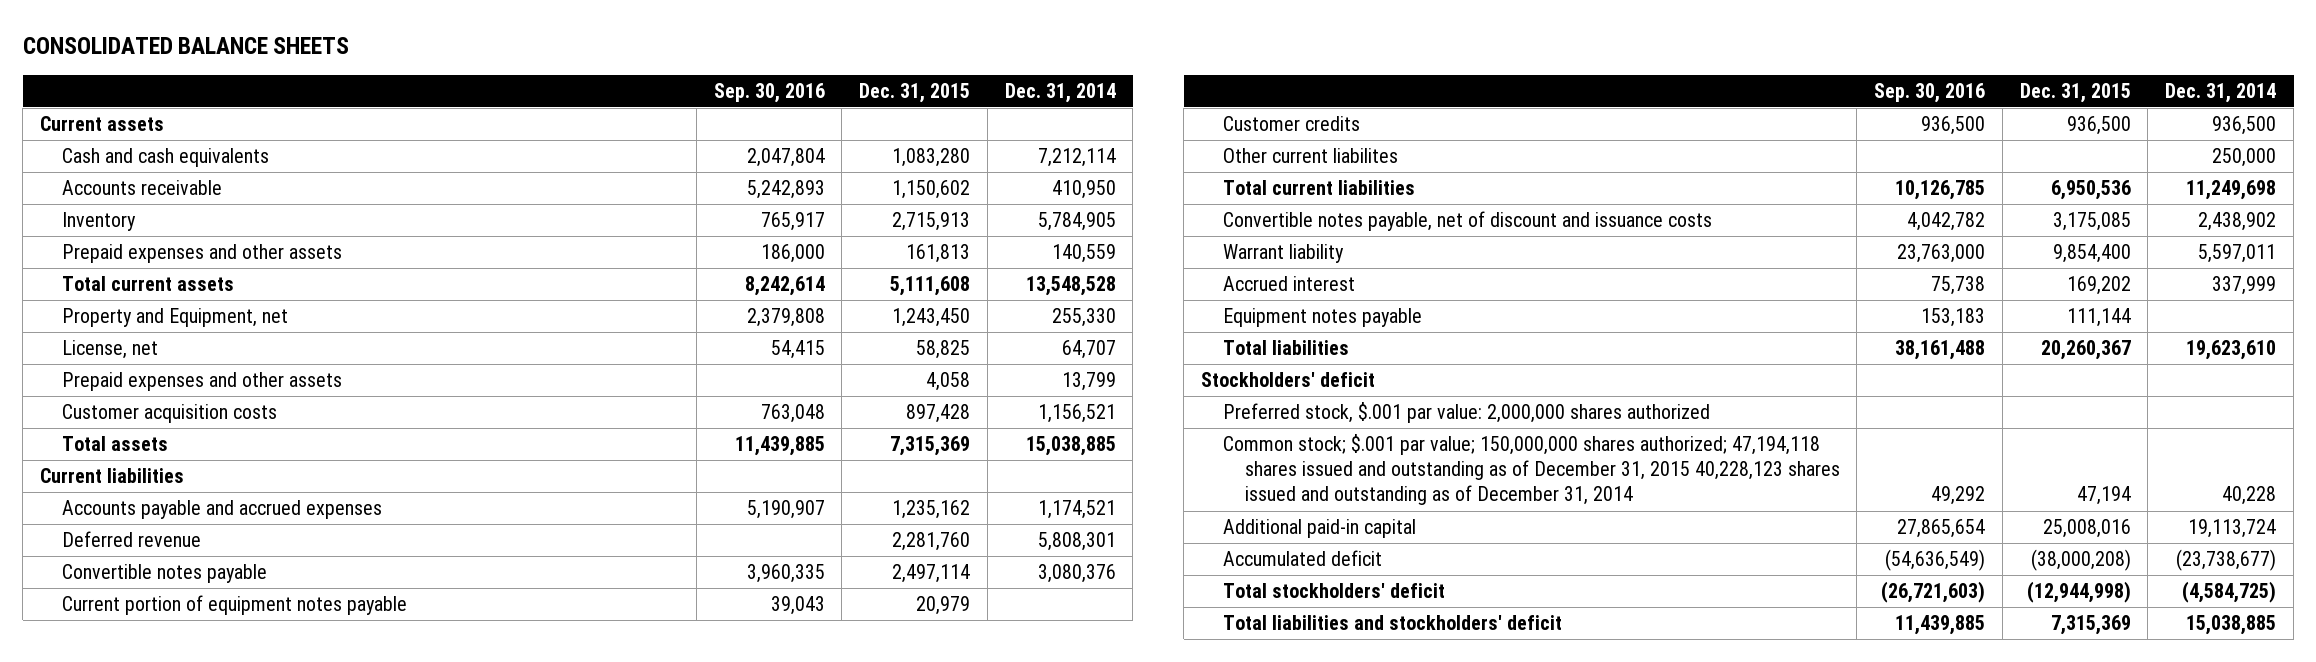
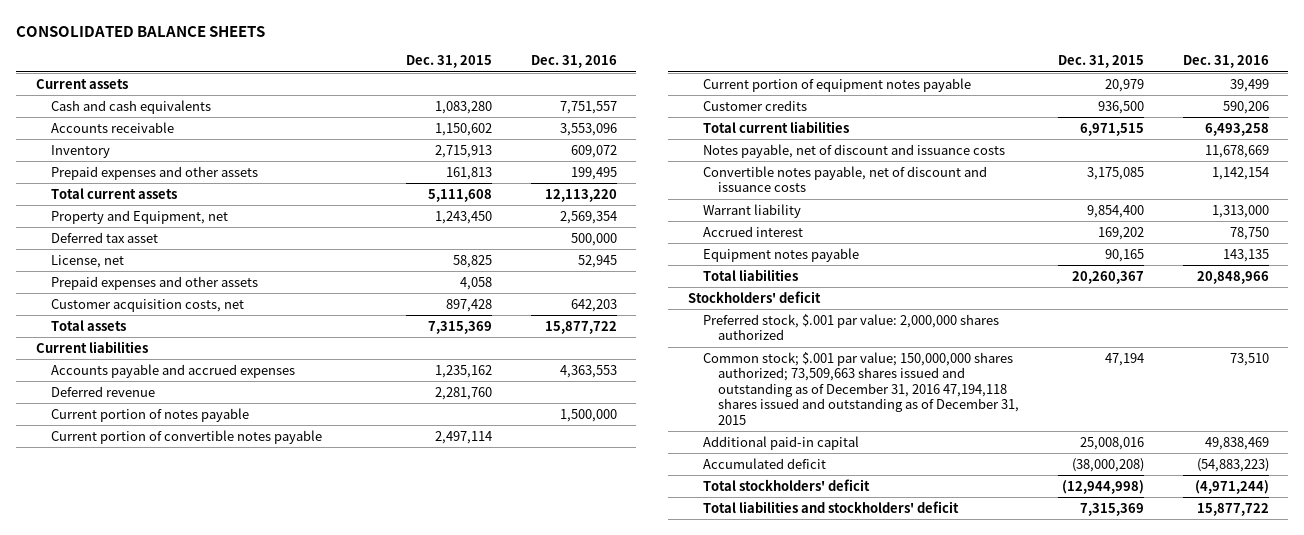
- | Sep. 30, 2016 | Dec. 31, 2015 | Dec. 31, 2014
+ | Dec. 31, 2015 | Dec. 31, 2016
+ Deferred tax asset | | 500,000
- Customer acquisition costs | 763,048 | 897,428 | 1,156,521
+ Customer acquisition costs, net | 897,428 | 642,203
- Convertible notes payable | 3,960,335 | 2,497,114 | 3,080,376
+ Current portion of notes payable | | 1,500,000
+ Current portion of convertible notes payable | 2,497,114 |
- Other current liabilites | | | 250,000
- Total current liabilities | 10,126,785 | 6,950,536 | 11,249,698
+ Total current liabilities | 6,971,515 | 6,493,258
+ Notes payable, net of discount and issuance costs | | 11,678,669
- Equipment notes payable | 153,183 | 111,144 |
+ Equipment notes payable | 90,165 | 143,135
- Common stock; $.001 par value; 150,000,000 shares authorized; 47,194,118 shares issued and outstanding as of December 31, 2015 40,228,123 shares issued and outstanding as of December 31, 2014 | 49,292 | 47,194 | 40,228
+ Common stock; $.001 par value; 150,000,000 shares authorized; 73,509,663 shares issued and outstanding as of December 31, 2016 47,194,118 shares issued and outstanding as of December 31, 2015 | 47,194 | 73,510

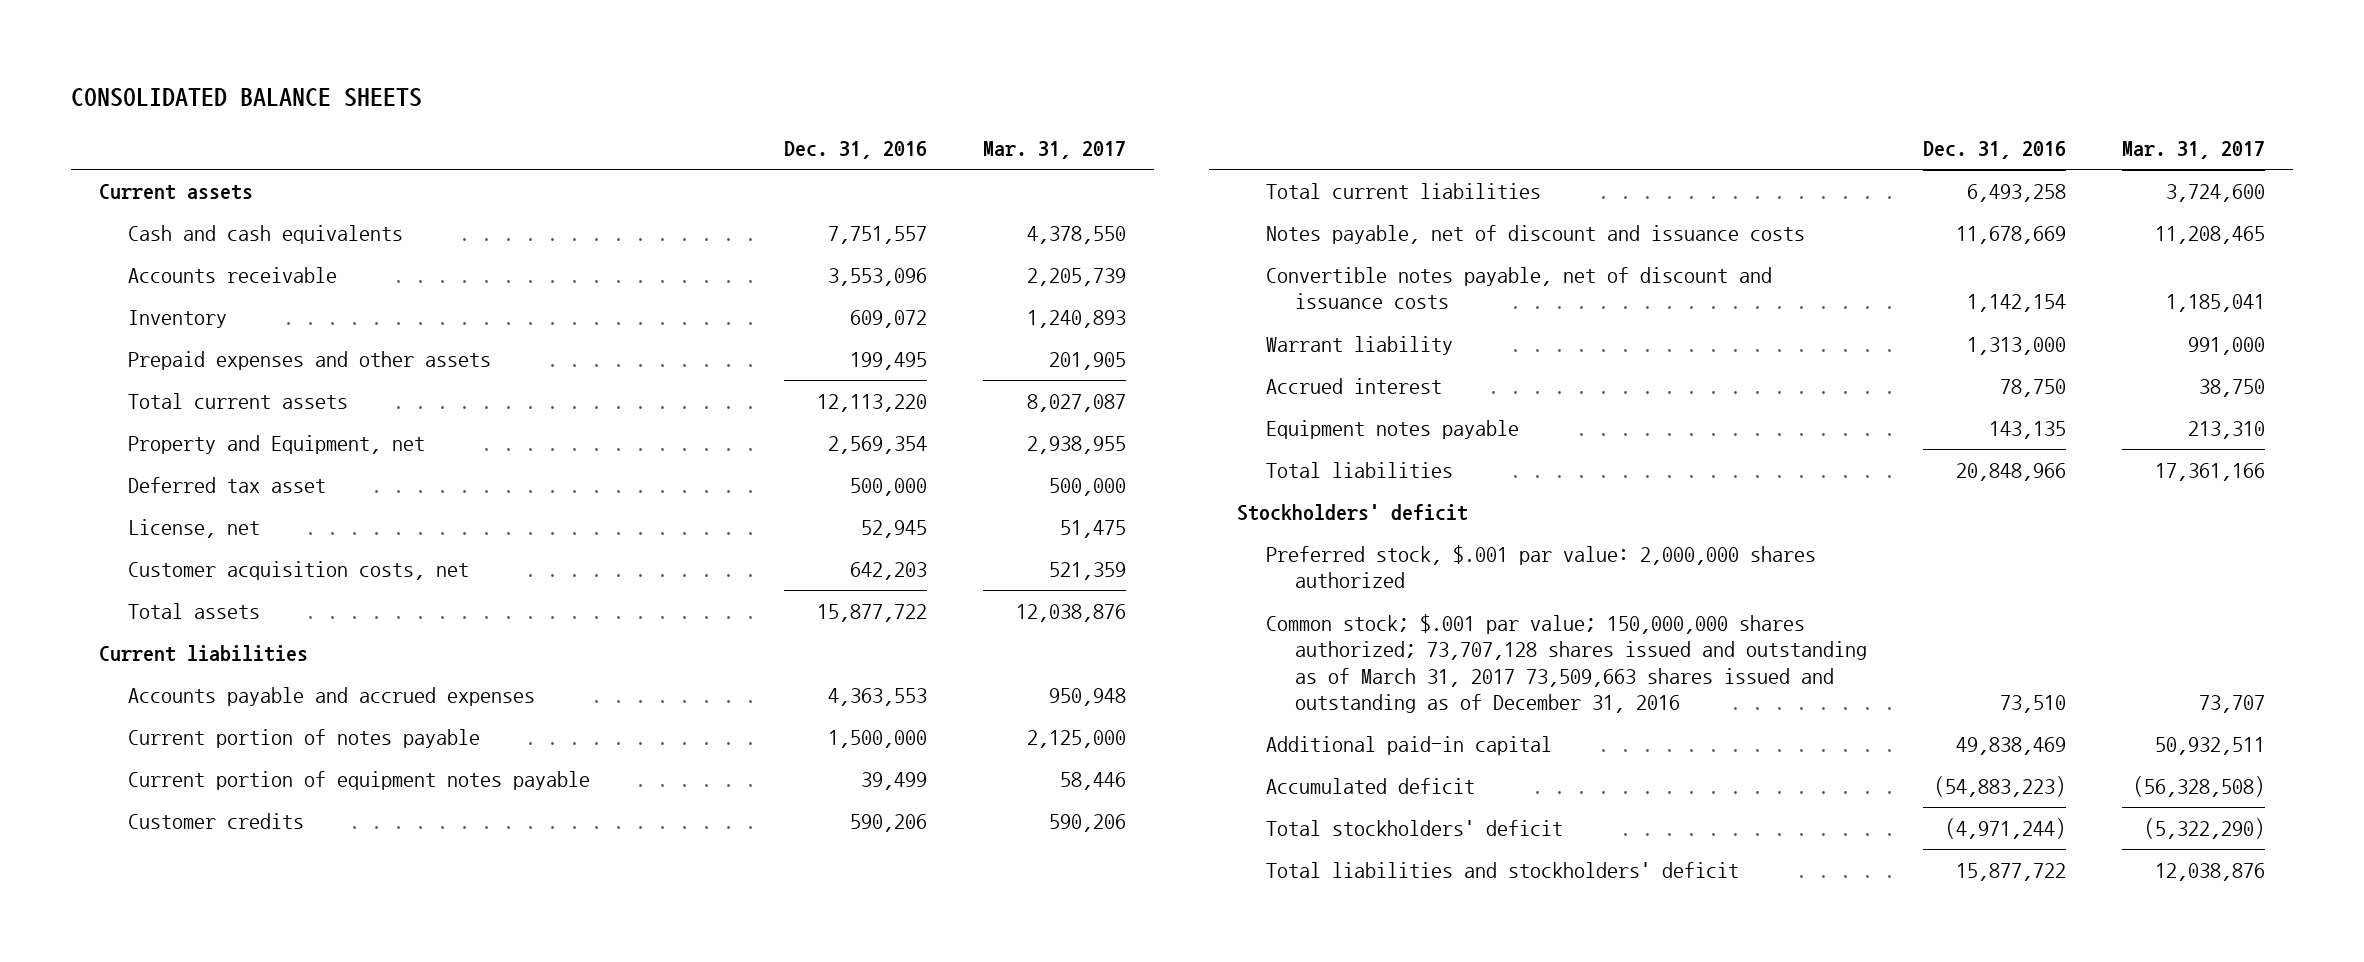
- | Dec. 31, 2015 | Dec. 31, 2016
+ | Dec. 31, 2016 | Mar. 31, 2017
- Prepaid expenses and other assets | 4,058 |
- Deferred revenue | 2,281,760 |
- Current portion of convertible notes payable | 2,497,114 |
- Common stock; $.001 par value; 150,000,000 shares authorized; 73,509,663 shares issued and outstanding as of December 31, 2016 47,194,118 shares issued and outstanding as of December 31, 2015 | 47,194 | 73,510
+ Common stock; $.001 par value; 150,000,000 shares authorized; 73,707,128 shares issued and outstanding as of March 31, 2017 73,509,663 shares issued and outstanding as of December 31, 2016 | 73,510 | 73,707

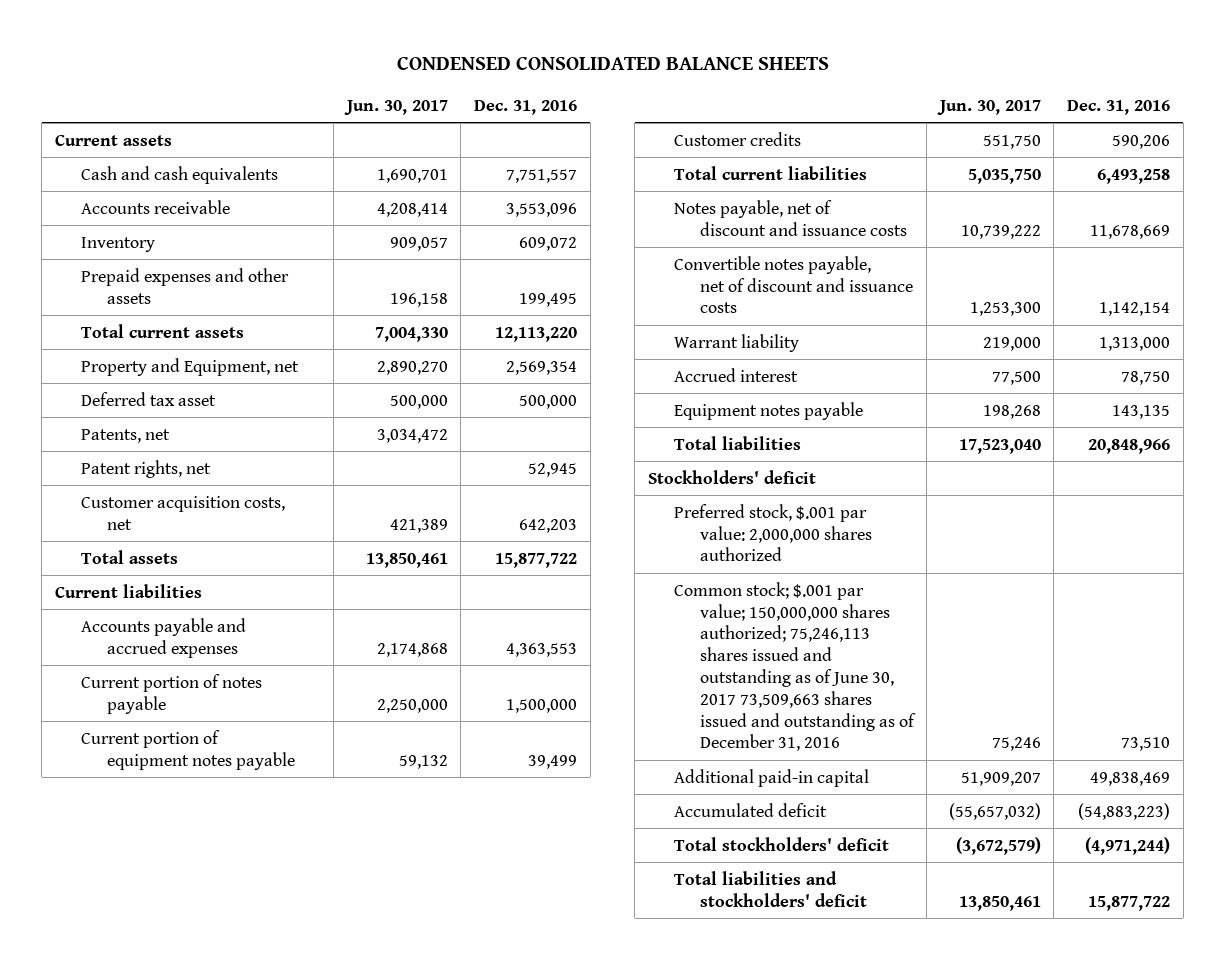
- CONSOLIDATED BALANCE SHEETS
+ CONDENSED CONSOLIDATED BALANCE SHEETS
- | Dec. 31, 2016 | Mar. 31, 2017
+ | Jun. 30, 2017 | Dec. 31, 2016
- License, net | 52,945 | 51,475
+ Patents, net | 3,034,472 |
+ Patent rights, net | | 52,945
- Common stock; $.001 par value; 150,000,000 shares authorized; 73,707,128 shares issued and outstanding as of March 31, 2017 73,509,663 shares issued and outstanding as of December 31, 2016 | 73,510 | 73,707
+ Common stock; $.001 par value; 150,000,000 shares authorized; 75,246,113 shares issued and outstanding as of June 30, 2017 73,509,663 shares issued and outstanding as of December 31, 2016 | 75,246 | 73,510

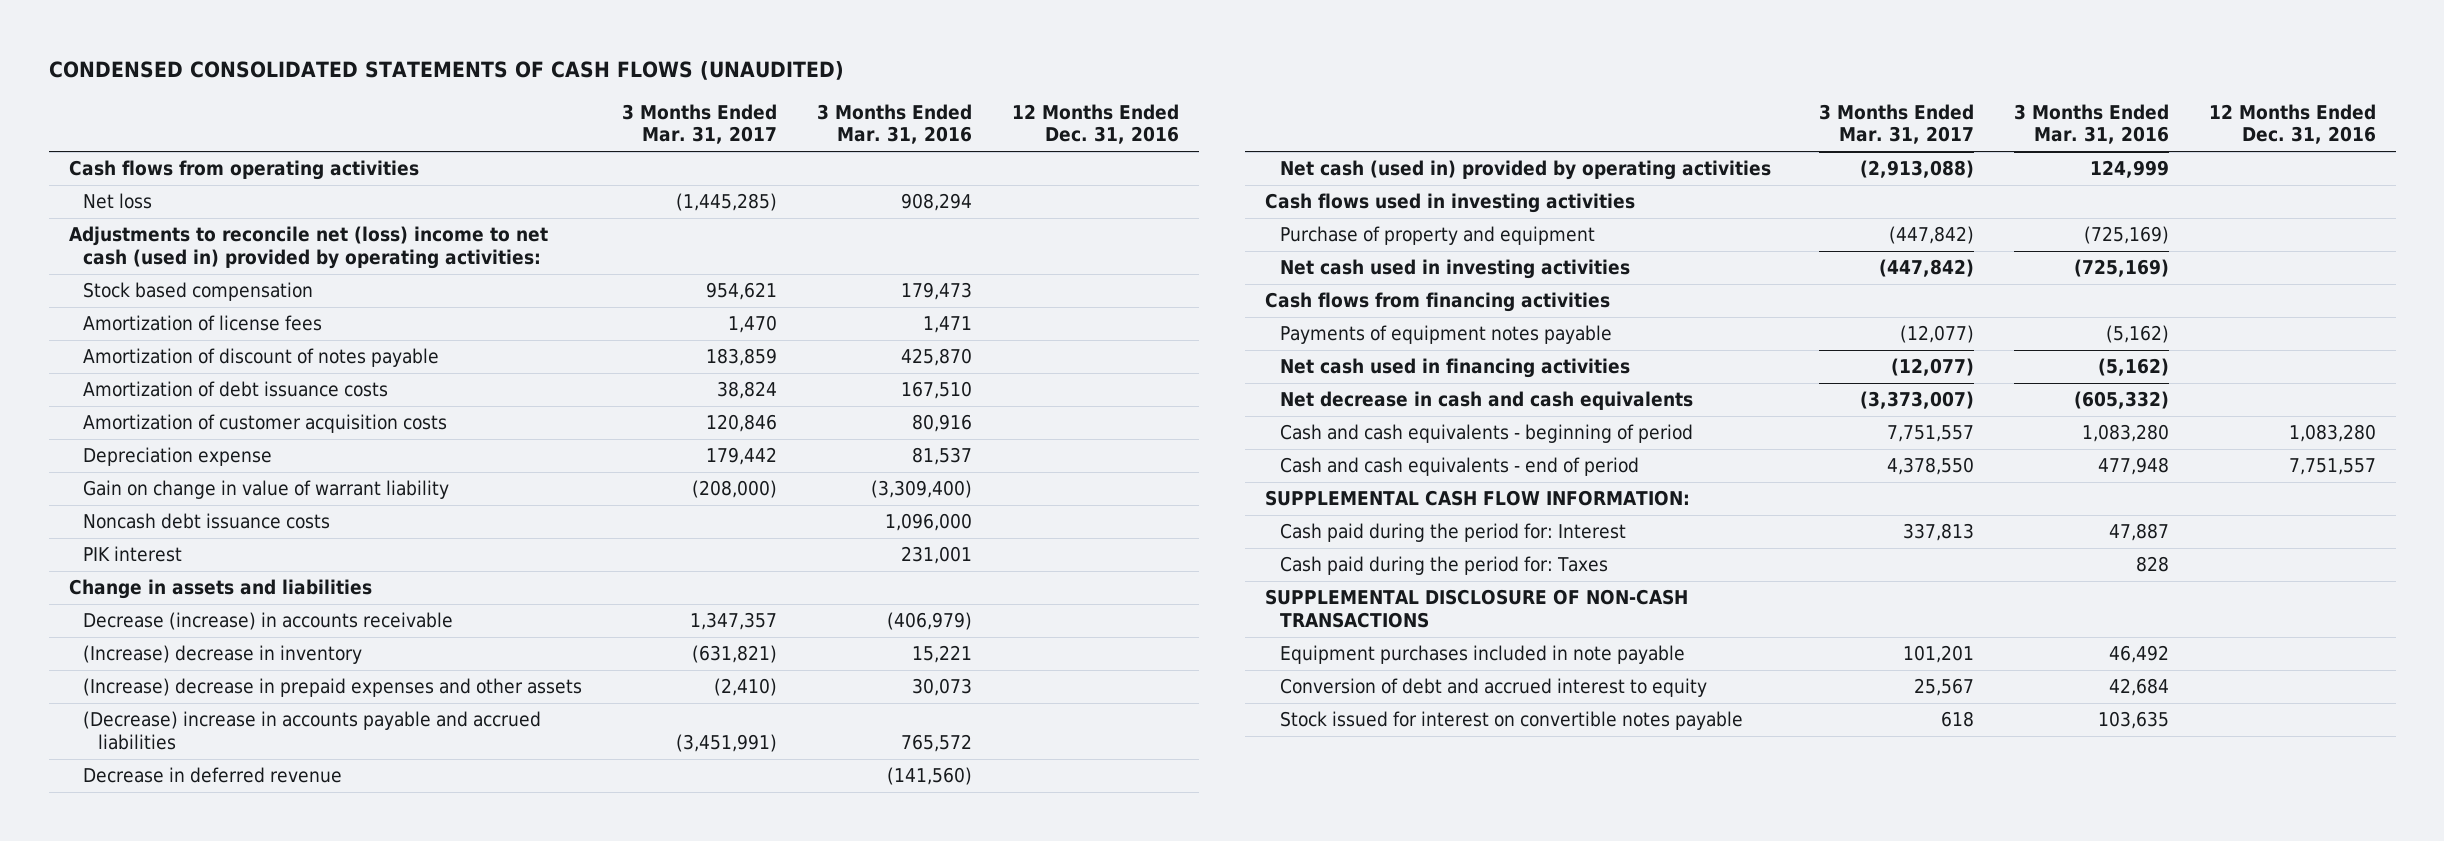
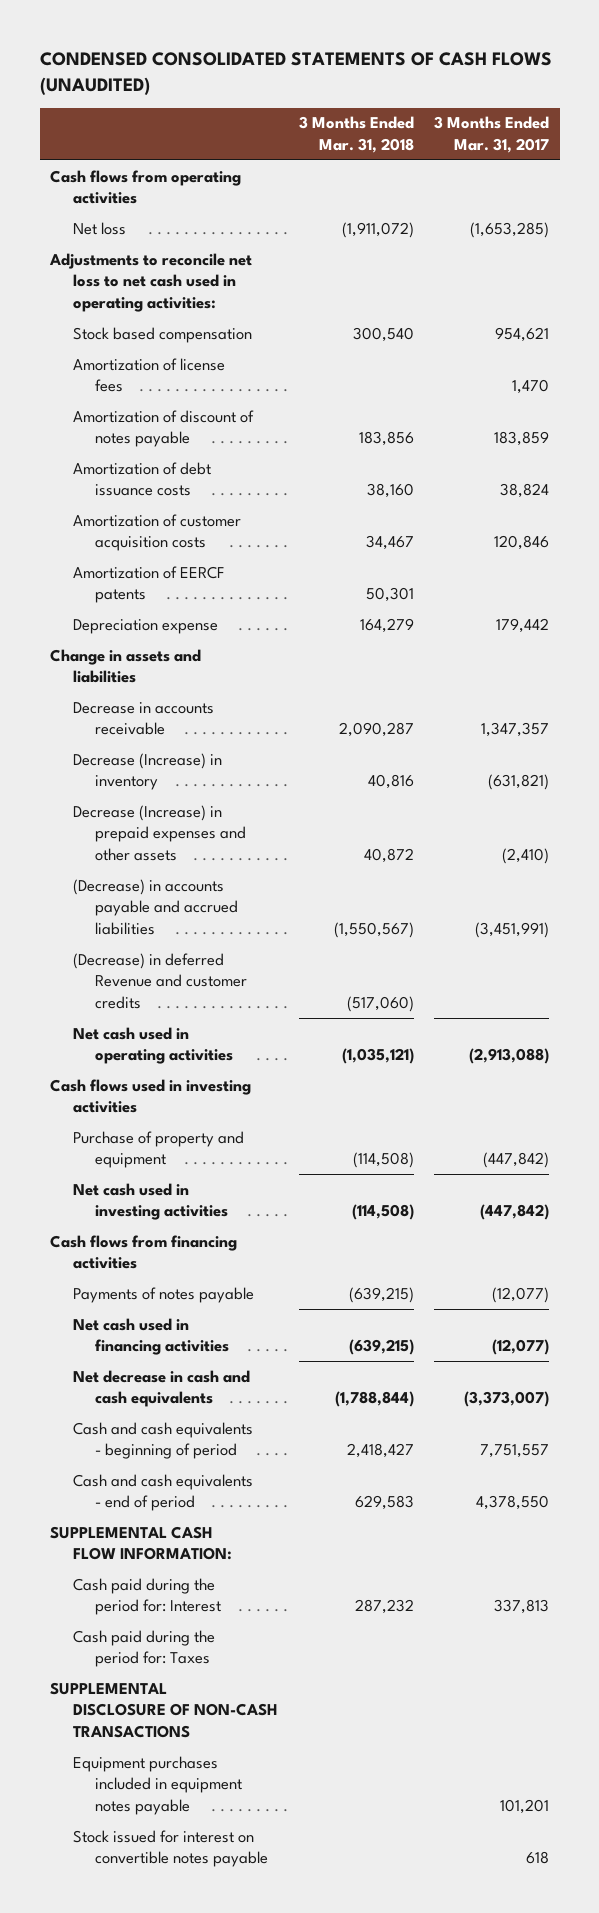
- | 3 Months Ended Mar. 31, 2017 | 3 Months Ended Mar. 31, 2016 | 12 Months Ended Dec. 31, 2016
+ | 3 Months Ended Mar. 31, 2018 | 3 Months Ended Mar. 31, 2017
- Net loss | (1,445,285) | 908,294 |
- Adjustments to reconcile net (loss) income to net cash (used in) provided by operating activities:
+ Net loss | (1,911,072) | (1,653,285)
+ Adjustments to reconcile net loss to net cash used in operating activities:
+ Amortization of EERCF patents | 50,301 |
- Gain on change in value of warrant liability | (208,000) | (3,309,400) |
- Noncash debt issuance costs | | 1,096,000 |
- PIK interest | | 231,001 |
- Decrease (increase) in accounts receivable | 1,347,357 | (406,979) |
- (Increase) decrease in inventory | (631,821) | 15,221 |
- (Increase) decrease in prepaid expenses and other assets | (2,410) | 30,073 |
- (Decrease) increase in accounts payable and accrued liabilities | (3,451,991) | 765,572 |
- Decrease in deferred revenue | | (141,560) |
- Net cash (used in) provided by operating activities | (2,913,088) | 124,999 |
+ Decrease in accounts receivable | 2,090,287 | 1,347,357
+ Decrease (Increase) in inventory | 40,816 | (631,821)
+ Decrease (Increase) in prepaid expenses and other assets | 40,872 | (2,410)
+ (Decrease) in accounts payable and accrued liabilities | (1,550,567) | (3,451,991)
+ (Decrease) in deferred Revenue and customer credits | (517,060) |
+ Net cash used in operating activities | (1,035,121) | (2,913,088)
- Payments of equipment notes payable | (12,077) | (5,162) |
+ Payments of notes payable | (639,215) | (12,077)
- Equipment purchases included in note payable | 101,201 | 46,492 |
- Conversion of debt and accrued interest to equity | 25,567 | 42,684 |
+ Equipment purchases included in equipment notes payable | | 101,201

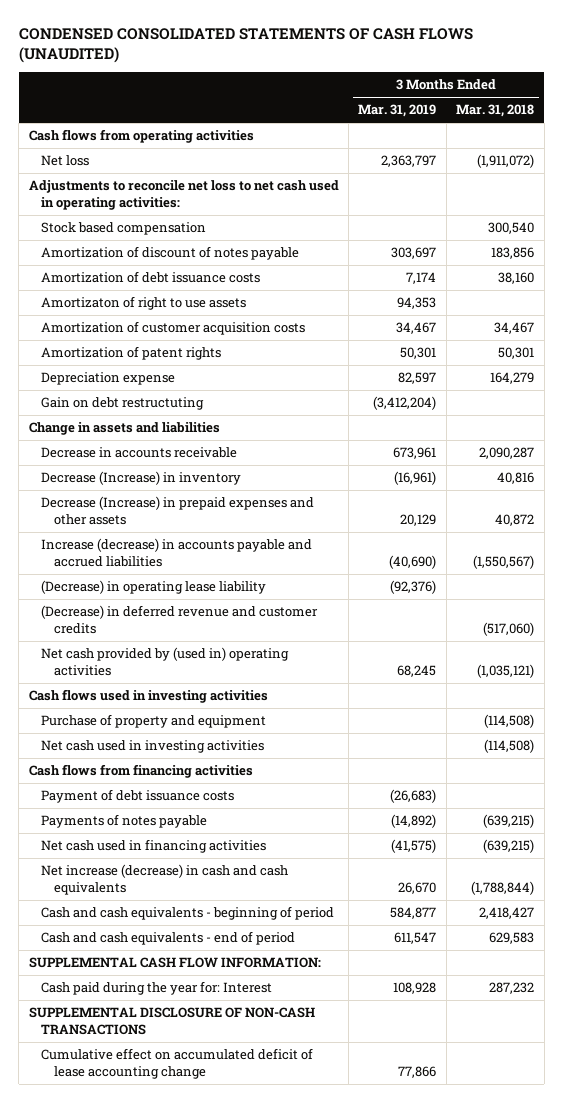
- | 3 Months Ended Mar. 31, 2018 | 3 Months Ended Mar. 31, 2017
+ | 3 Months Ended Mar. 31, 2019 | 3 Months Ended Mar. 31, 2018
- Amortization of license fees | | 1,470
+ Amortizaton of right to use assets | 94,353 |
- Amortization of EERCF patents | 50,301 |
+ Amortization of patent rights | 50,301 | 50,301
+ Gain on debt restructuting | (3,412,204) |
- (Decrease) in accounts payable and accrued liabilities | (1,550,567) | (3,451,991)
- (Decrease) in deferred Revenue and customer credits | (517,060) |
- Net cash used in operating activities | (1,035,121) | (2,913,088)
+ Increase (decrease) in accounts payable and accrued liabilities | (40,690) | (1,550,567)
+ (Decrease) in operating lease liability | (92,376) |
+ (Decrease) in deferred revenue and customer credits | | (517,060)
+ Net cash provided by (used in) operating activities | 68,245 | (1,035,121)
+ Payment of debt issuance costs | (26,683) |
- Net decrease in cash and cash equivalents | (1,788,844) | (3,373,007)
+ Net increase (decrease) in cash and cash equivalents | 26,670 | (1,788,844)
- Cash paid during the period for: Interest | 287,232 | 337,813
- Cash paid during the period for: Taxes
+ Cash paid during the year for: Interest | 108,928 | 287,232
- Equipment purchases included in equipment notes payable | | 101,201
- Stock issued for interest on convertible notes payable | | 618
+ Cumulative effect on accumulated deficit of lease accounting change | 77,866 |

